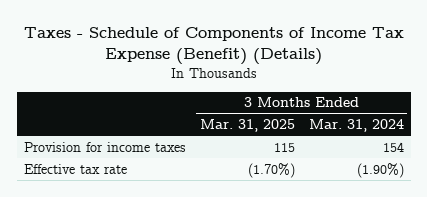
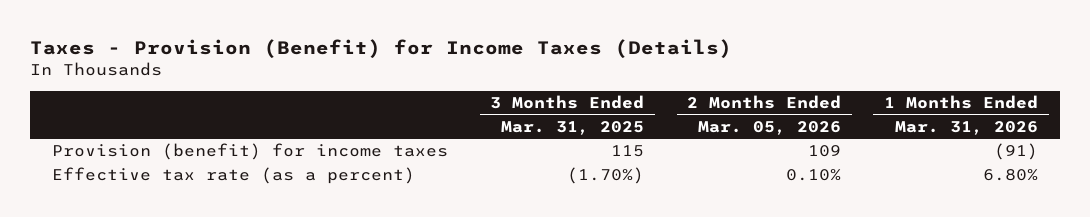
- Taxes - Schedule of Components of Income Tax Expense (Benefit) (Details)
+ Taxes - Provision (Benefit) for Income Taxes (Details)
- | 3 Months Ended Mar. 31, 2025 | 3 Months Ended Mar. 31, 2024
+ | 3 Months Ended Mar. 31, 2025 | 2 Months Ended Mar. 05, 2026 | 1 Months Ended Mar. 31, 2026
- Provision for income taxes | 115 | 154
- Effective tax rate | (1.70%) | (1.90%)
+ Provision (benefit) for income taxes | 115 | 109 | (91)
+ Effective tax rate (as a percent) | (1.70%) | 0.10% | 6.80%

